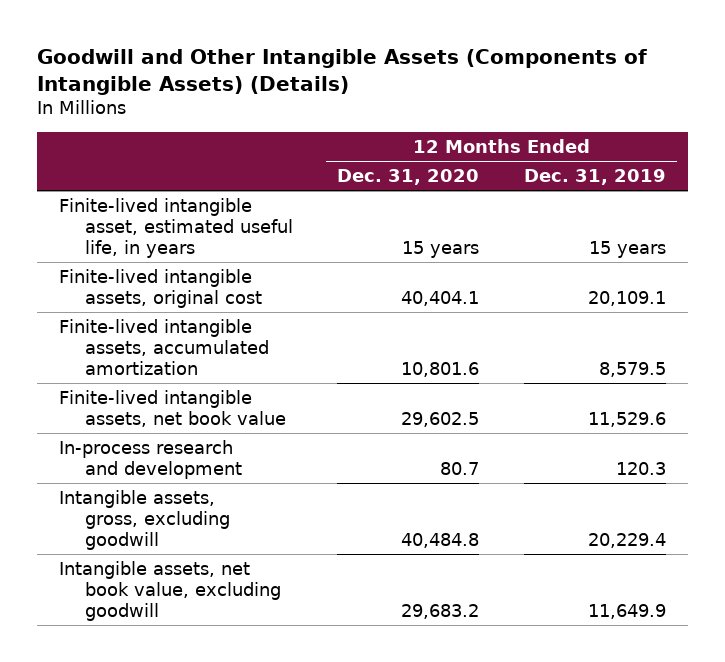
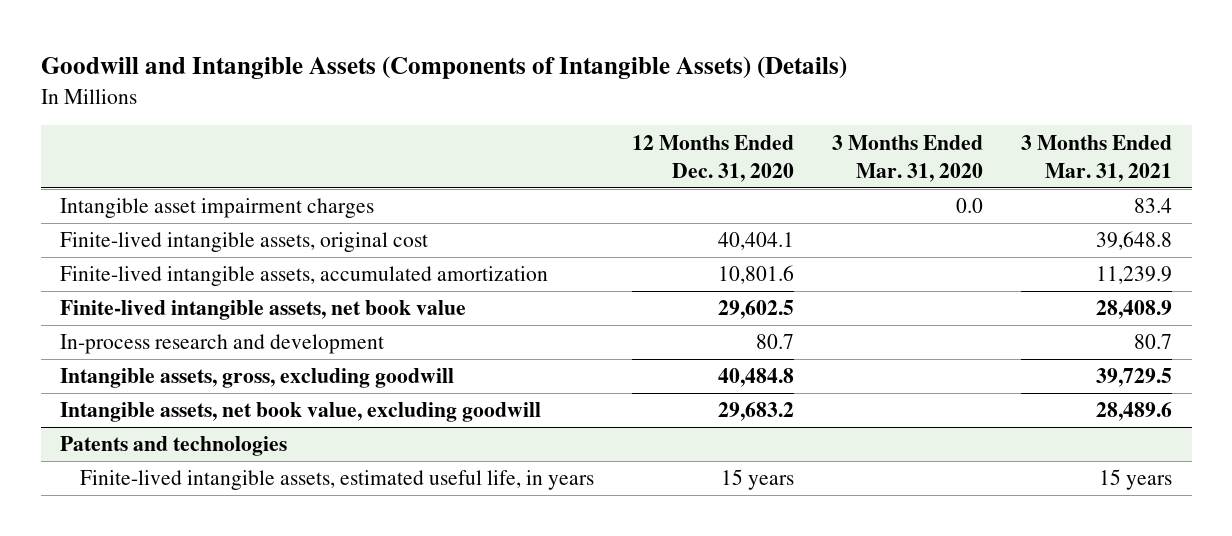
- Goodwill and Other Intangible Assets (Components of Intangible Assets) (Details)
+ Goodwill and Intangible Assets (Components of Intangible Assets) (Details)
- | 12 Months Ended Dec. 31, 2020 | 12 Months Ended Dec. 31, 2019
+ | 12 Months Ended Dec. 31, 2020 | 3 Months Ended Mar. 31, 2020 | 3 Months Ended Mar. 31, 2021
- Finite-lived intangible asset, estimated useful life, in years | 15 years | 15 years
+ Intangible asset impairment charges | | 0.0 | 83.4
+ Patents and technologies
+ Finite-lived intangible assets, estimated useful life, in years | 15 years | | 15 years

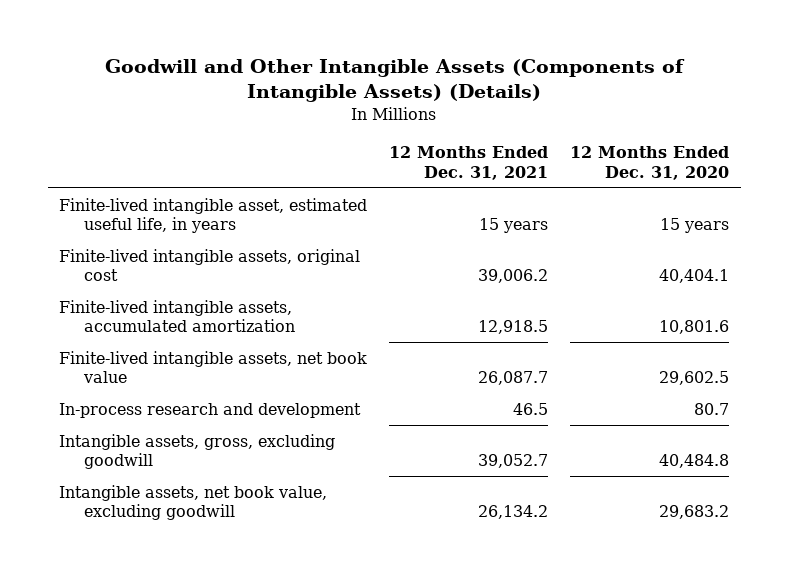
- Goodwill and Intangible Assets (Components of Intangible Assets) (Details)
+ Goodwill and Other Intangible Assets (Components of Intangible Assets) (Details)
- | 12 Months Ended Dec. 31, 2020 | 3 Months Ended Mar. 31, 2020 | 3 Months Ended Mar. 31, 2021
+ | 12 Months Ended Dec. 31, 2021 | 12 Months Ended Dec. 31, 2020
- Intangible asset impairment charges | | 0.0 | 83.4
+ Finite-lived intangible asset, estimated useful life, in years | 15 years | 15 years
- Patents and technologies
- Finite-lived intangible assets, estimated useful life, in years | 15 years | | 15 years

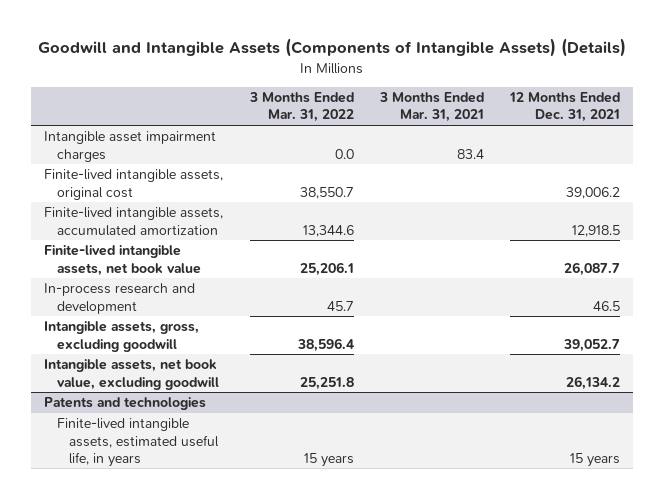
- Goodwill and Other Intangible Assets (Components of Intangible Assets) (Details)
+ Goodwill and Intangible Assets (Components of Intangible Assets) (Details)
- | 12 Months Ended Dec. 31, 2021 | 12 Months Ended Dec. 31, 2020
+ | 3 Months Ended Mar. 31, 2022 | 3 Months Ended Mar. 31, 2021 | 12 Months Ended Dec. 31, 2021
- Finite-lived intangible asset, estimated useful life, in years | 15 years | 15 years
+ Intangible asset impairment charges | 0.0 | 83.4 |
+ Patents and technologies
+ Finite-lived intangible assets, estimated useful life, in years | 15 years | | 15 years

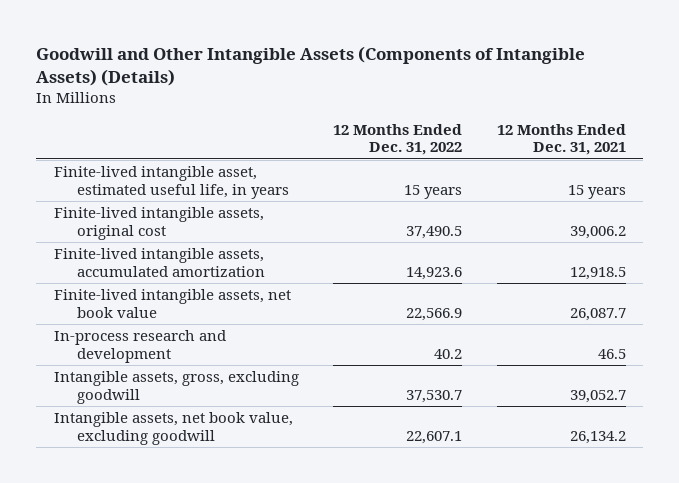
- Goodwill and Intangible Assets (Components of Intangible Assets) (Details)
+ Goodwill and Other Intangible Assets (Components of Intangible Assets) (Details)
- | 3 Months Ended Mar. 31, 2022 | 3 Months Ended Mar. 31, 2021 | 12 Months Ended Dec. 31, 2021
+ | 12 Months Ended Dec. 31, 2022 | 12 Months Ended Dec. 31, 2021
- Intangible asset impairment charges | 0.0 | 83.4 |
+ Finite-lived intangible asset, estimated useful life, in years | 15 years | 15 years
- Patents and technologies
- Finite-lived intangible assets, estimated useful life, in years | 15 years | | 15 years

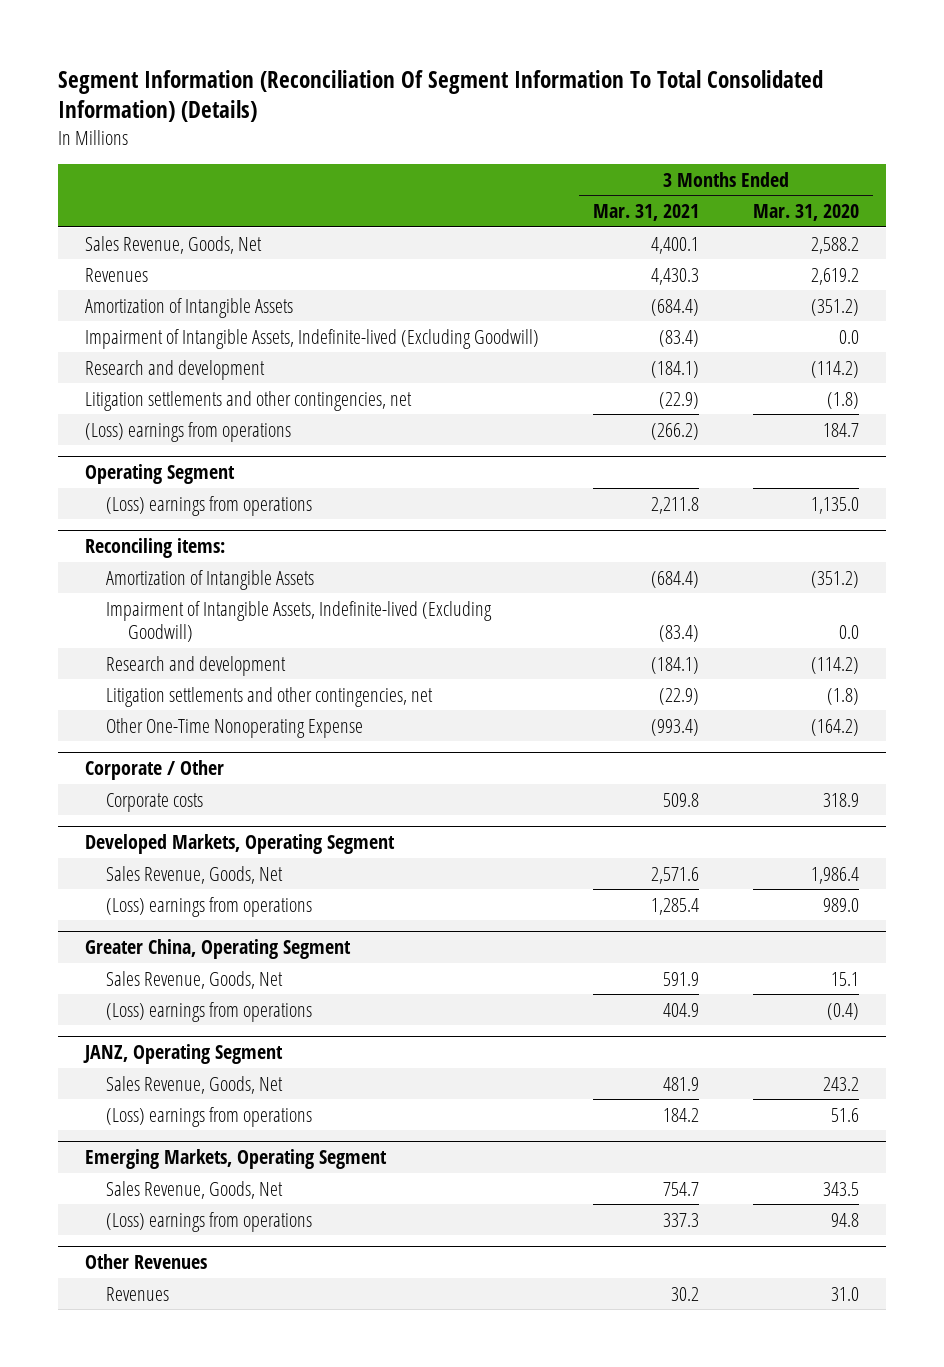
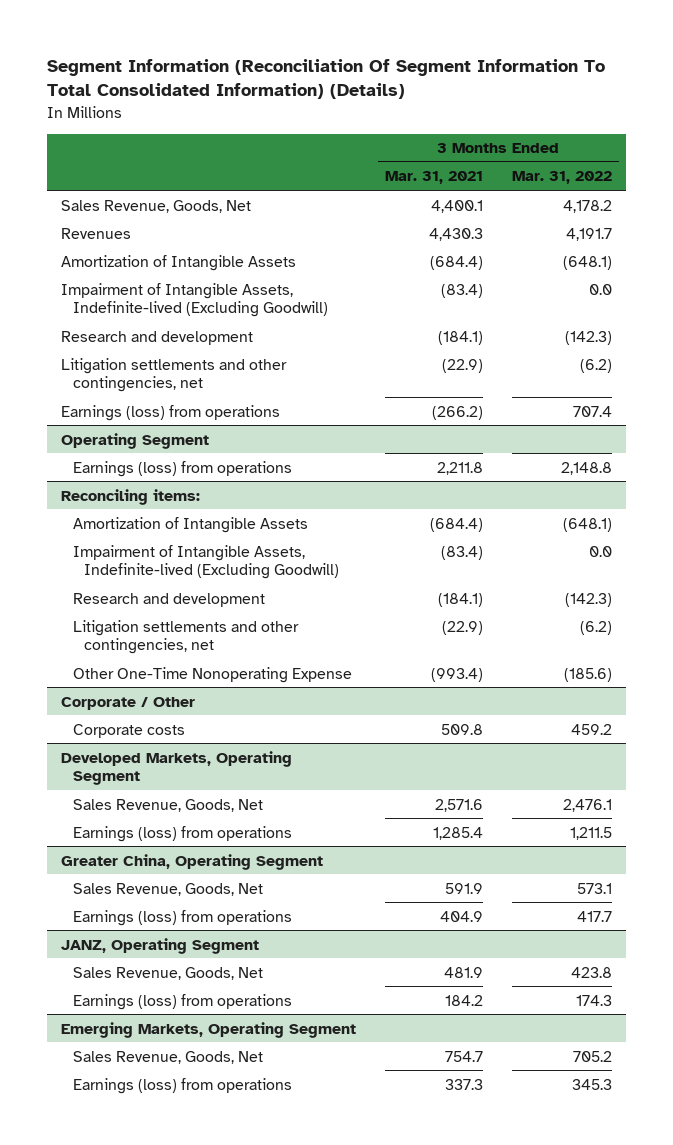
- | 3 Months Ended Mar. 31, 2021 | 3 Months Ended Mar. 31, 2020
+ | 3 Months Ended Mar. 31, 2021 | 3 Months Ended Mar. 31, 2022
- (Loss) earnings from operations | (266.2) | 184.7
+ Earnings (loss) from operations | (266.2) | 707.4
@ Operating Segment
- (Loss) earnings from operations | 2,211.8 | 1,135.0
+ Earnings (loss) from operations | 2,211.8 | 2,148.8
@ Developed Markets, Operating Segment
- (Loss) earnings from operations | 1,285.4 | 989.0
+ Earnings (loss) from operations | 1,285.4 | 1,211.5
@ Greater China, Operating Segment
- (Loss) earnings from operations | 404.9 | (0.4)
+ Earnings (loss) from operations | 404.9 | 417.7
@ JANZ, Operating Segment
- (Loss) earnings from operations | 184.2 | 51.6
+ Earnings (loss) from operations | 184.2 | 174.3
@ Emerging Markets, Operating Segment
- (Loss) earnings from operations | 337.3 | 94.8
- Other Revenues
- Revenues | 30.2 | 31.0
@ Emerging Markets, Operating Segment
+ Earnings (loss) from operations | 337.3 | 345.3

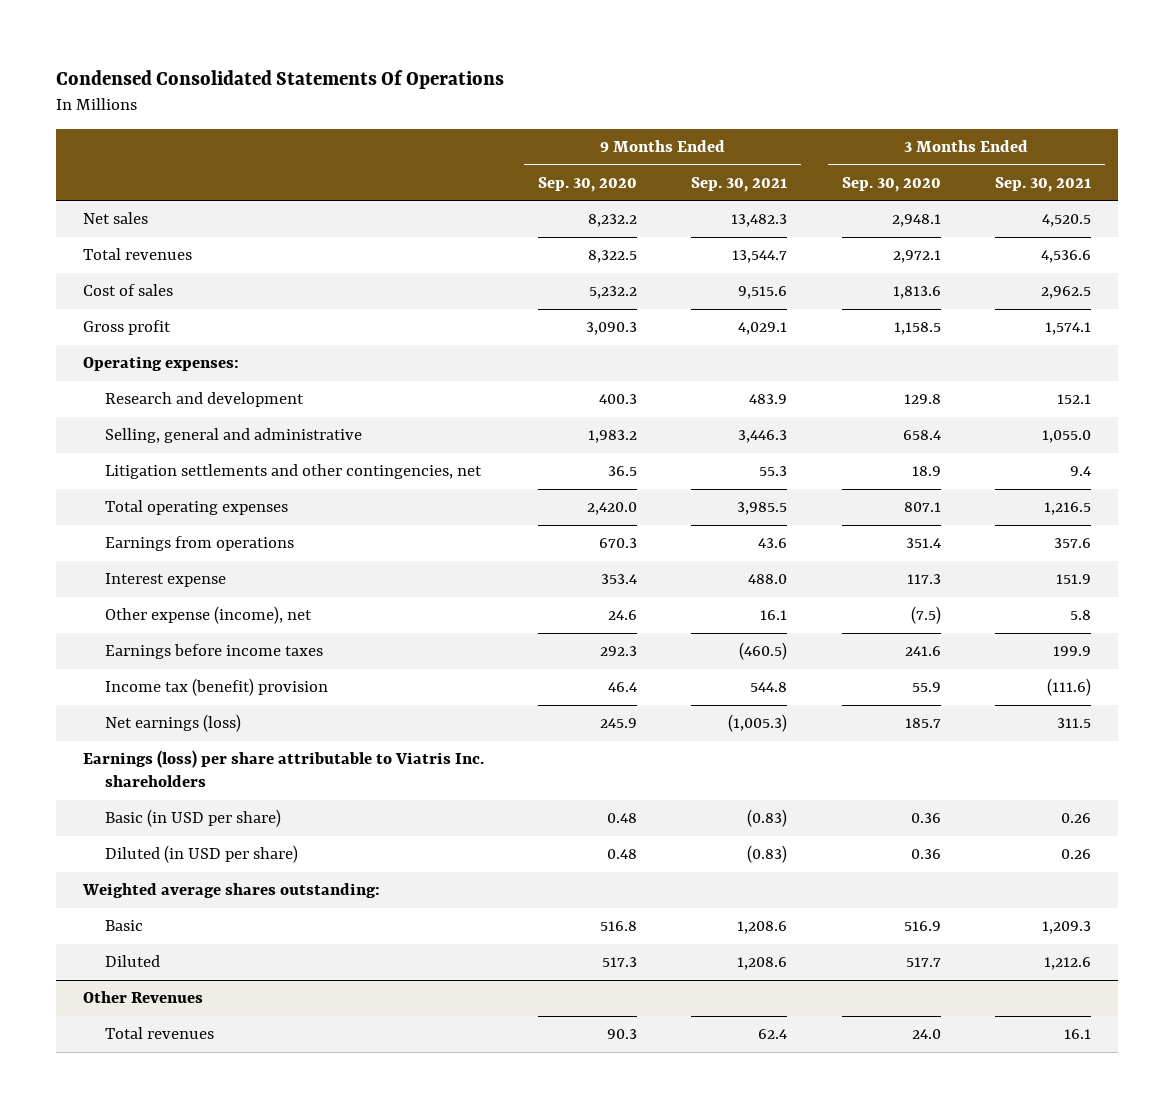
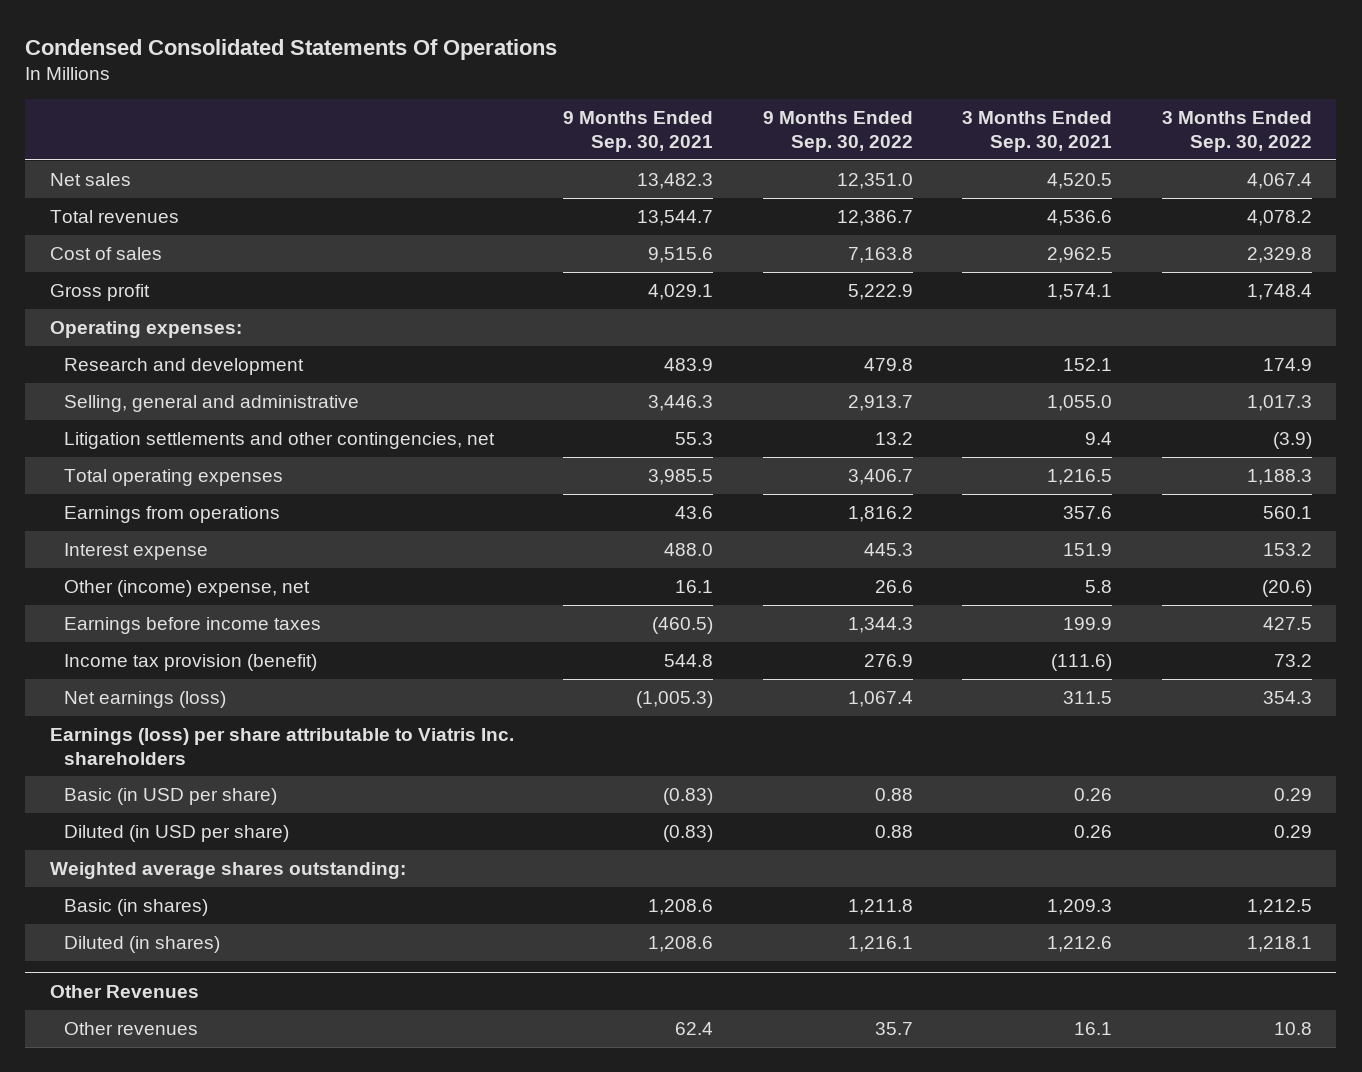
- | 9 Months Ended Sep. 30, 2020 | 9 Months Ended Sep. 30, 2021 | 3 Months Ended Sep. 30, 2020 | 3 Months Ended Sep. 30, 2021
+ | 9 Months Ended Sep. 30, 2021 | 9 Months Ended Sep. 30, 2022 | 3 Months Ended Sep. 30, 2021 | 3 Months Ended Sep. 30, 2022
- Other expense (income), net | 24.6 | 16.1 | (7.5) | 5.8
+ Other (income) expense, net | 16.1 | 26.6 | 5.8 | (20.6)
- Income tax (benefit) provision | 46.4 | 544.8 | 55.9 | (111.6)
+ Income tax provision (benefit) | 544.8 | 276.9 | (111.6) | 73.2
- Basic | 516.8 | 1,208.6 | 516.9 | 1,209.3
- Diluted | 517.3 | 1,208.6 | 517.7 | 1,212.6
+ Basic (in shares) | 1,208.6 | 1,211.8 | 1,209.3 | 1,212.5
+ Diluted (in shares) | 1,208.6 | 1,216.1 | 1,212.6 | 1,218.1
@ Other Revenues
- Total revenues | 90.3 | 62.4 | 24.0 | 16.1
+ Other revenues | 62.4 | 35.7 | 16.1 | 10.8

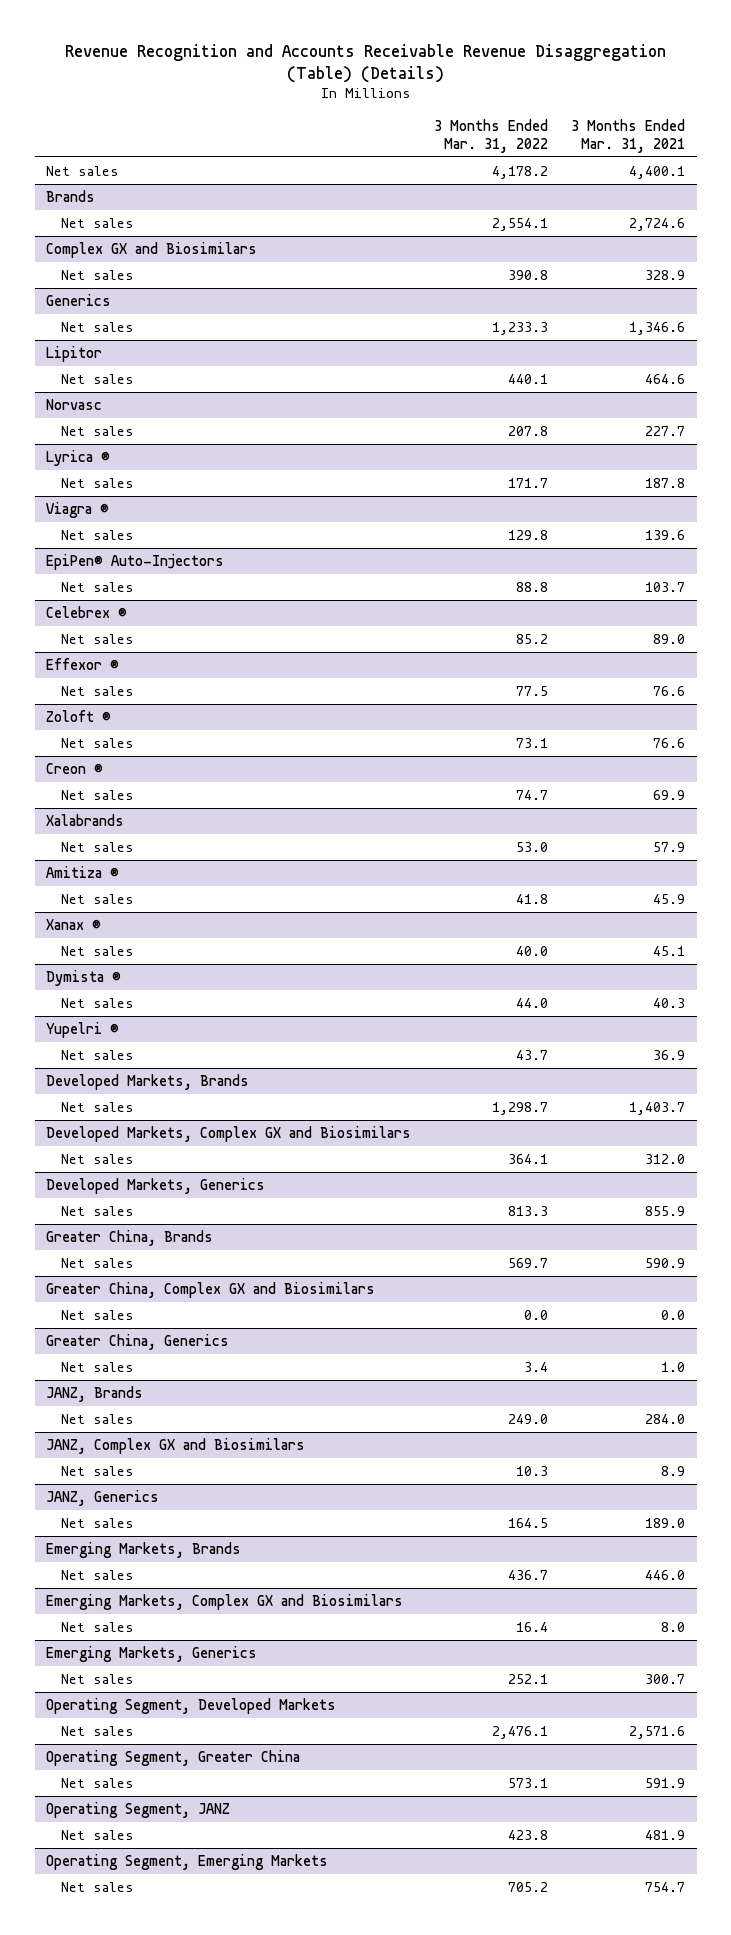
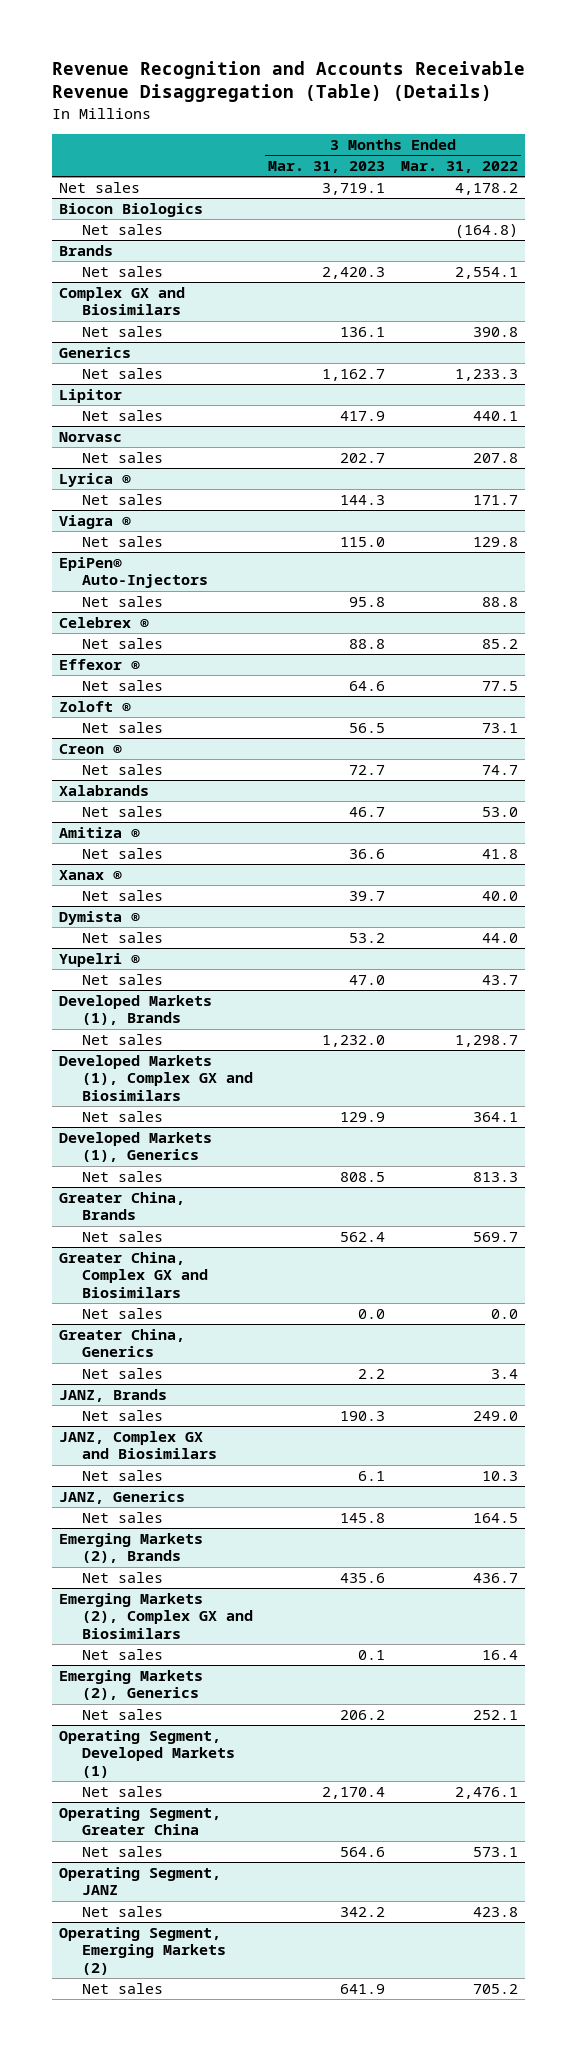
- | 3 Months Ended Mar. 31, 2022 | 3 Months Ended Mar. 31, 2021
+ | 3 Months Ended Mar. 31, 2023 | 3 Months Ended Mar. 31, 2022
+ Biocon Biologics
+ Net sales | | (164.8)
- Developed Markets, Brands
+ Developed Markets (1), Brands
- Developed Markets, Complex GX and Biosimilars
+ Developed Markets (1), Complex GX and Biosimilars
- Developed Markets, Generics
+ Developed Markets (1), Generics
- Emerging Markets, Brands
+ Emerging Markets (2), Brands
- Emerging Markets, Complex GX and Biosimilars
+ Emerging Markets (2), Complex GX and Biosimilars
- Emerging Markets, Generics
+ Emerging Markets (2), Generics
- Operating Segment, Developed Markets
+ Operating Segment, Developed Markets (1)
- Operating Segment, Emerging Markets
+ Operating Segment, Emerging Markets (2)

